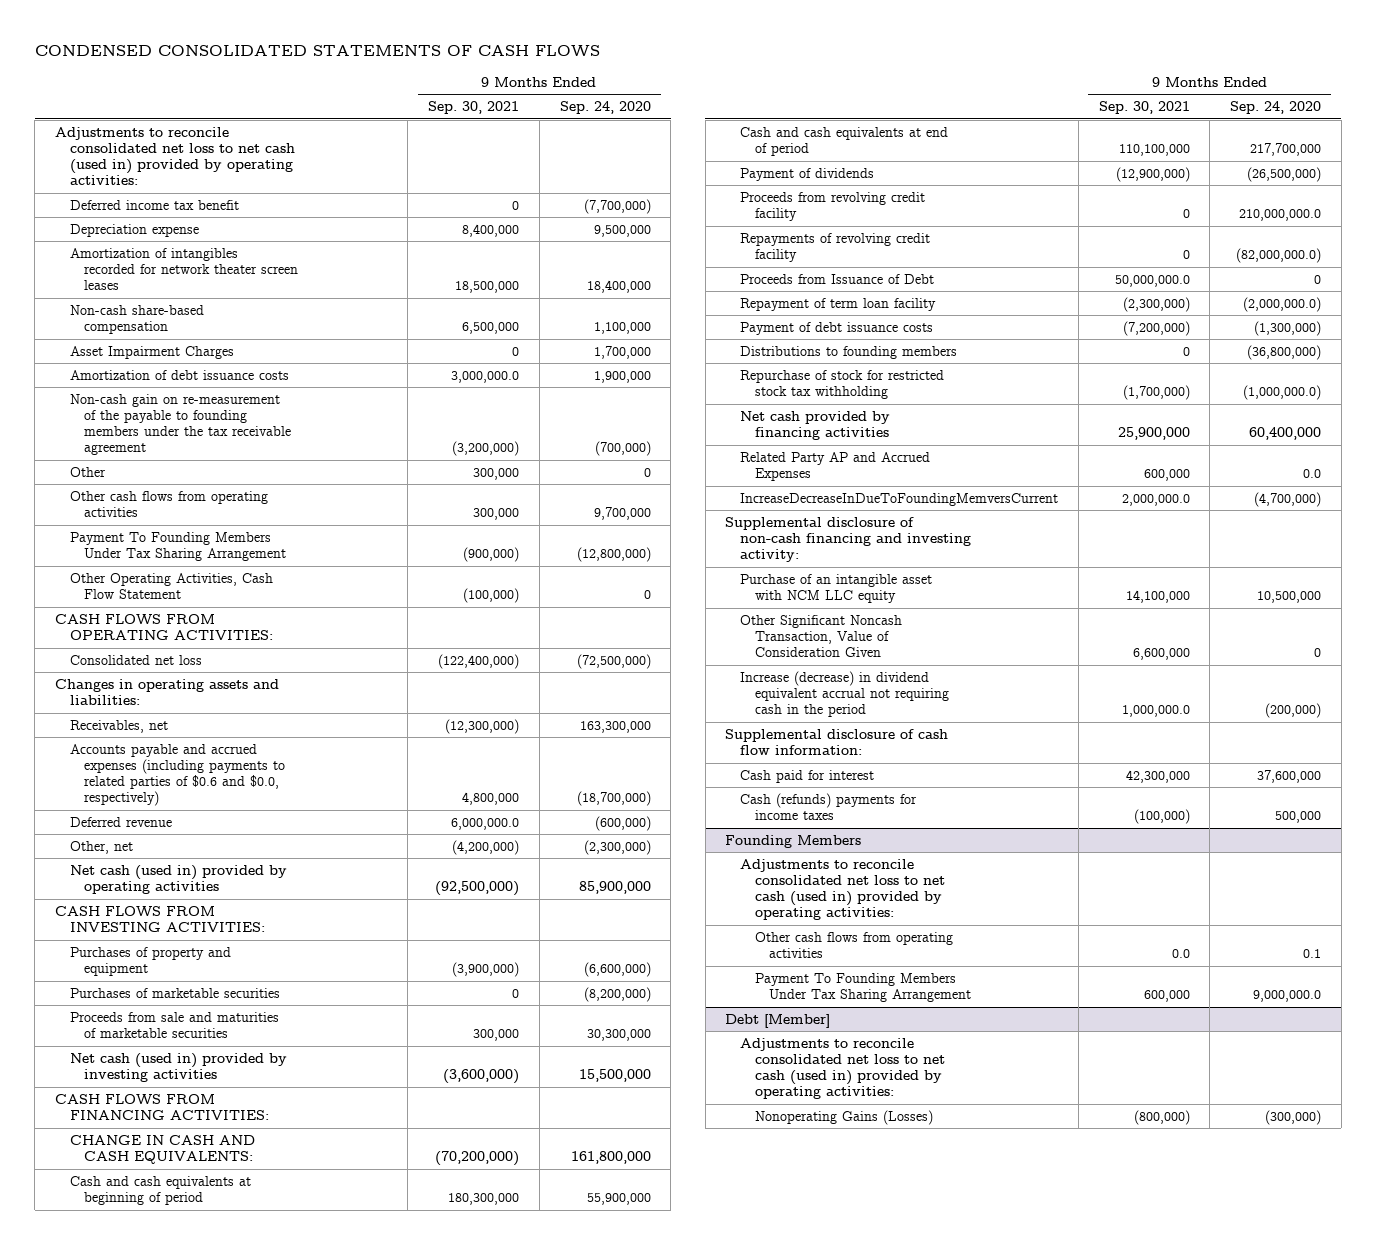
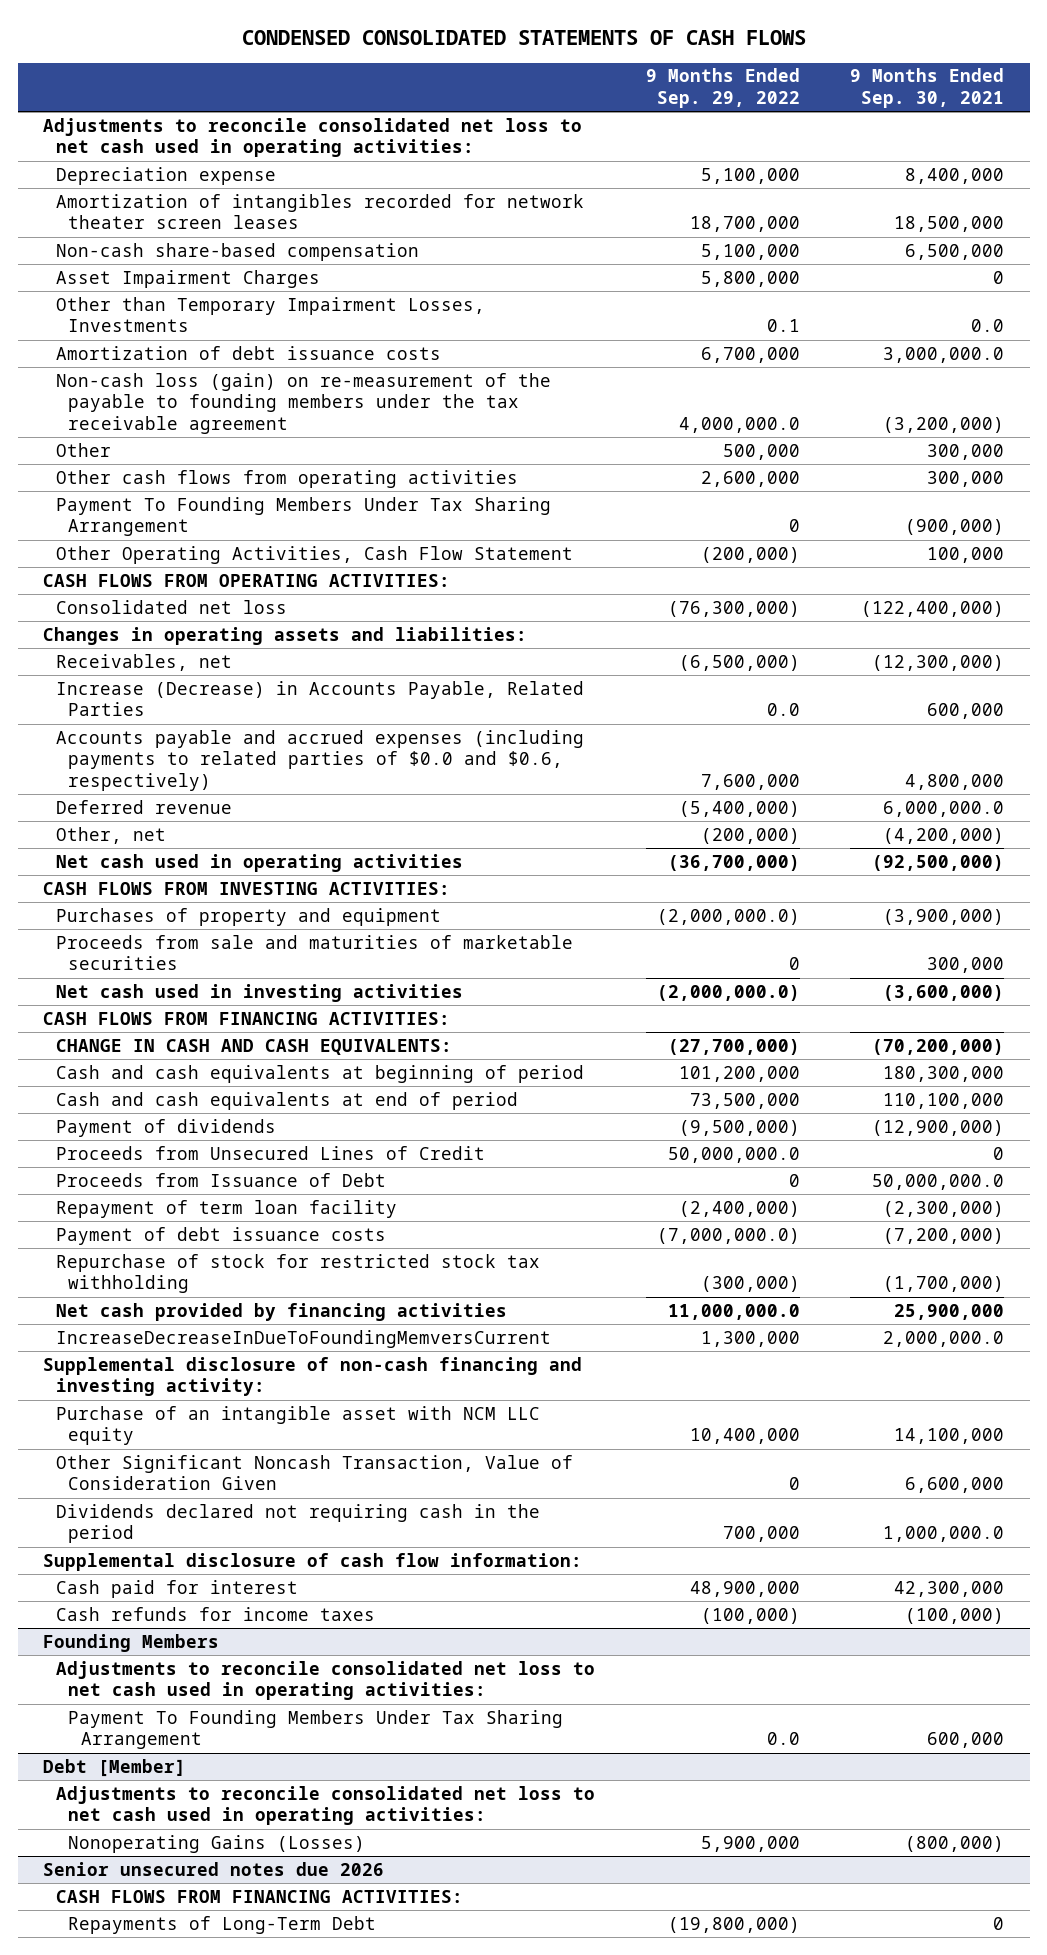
- | 9 Months Ended Sep. 30, 2021 | 9 Months Ended Sep. 24, 2020
+ | 9 Months Ended Sep. 29, 2022 | 9 Months Ended Sep. 30, 2021
- Adjustments to reconcile consolidated net loss to net cash (used in) provided by operating activities:
- Deferred income tax benefit | 0 | (7,700,000)
+ Adjustments to reconcile consolidated net loss to net cash used in operating activities:
+ Other than Temporary Impairment Losses, Investments | 0.1 | 0.0
- Non-cash gain on re-measurement of the payable to founding members under the tax receivable agreement | (3,200,000) | (700,000)
+ Non-cash loss (gain) on re-measurement of the payable to founding members under the tax receivable agreement | 4,000,000.0 | (3,200,000)
- Other Operating Activities, Cash Flow Statement | (100,000) | 0
+ Other Operating Activities, Cash Flow Statement | (200,000) | 100,000
- Accounts payable and accrued expenses (including payments to related parties of $0.6 and $0.0, respectively) | 4,800,000 | (18,700,000)
+ Increase (Decrease) in Accounts Payable, Related Parties | 0.0 | 600,000
+ Accounts payable and accrued expenses (including payments to related parties of $0.0 and $0.6, respectively) | 7,600,000 | 4,800,000
- Net cash (used in) provided by operating activities | (92,500,000) | 85,900,000
+ Net cash used in operating activities | (36,700,000) | (92,500,000)
- Purchases of marketable securities | 0 | (8,200,000)
- Net cash (used in) provided by investing activities | (3,600,000) | 15,500,000
+ Net cash used in investing activities | (2,000,000.0) | (3,600,000)
- Proceeds from revolving credit facility | 0 | 210,000,000.0
- Repayments of revolving credit facility | 0 | (82,000,000.0)
+ Proceeds from Unsecured Lines of Credit | 50,000,000.0 | 0
- Distributions to founding members | 0 | (36,800,000)
- Related Party AP and Accrued Expenses | 600,000 | 0.0
- Increase (decrease) in dividend equivalent accrual not requiring cash in the period | 1,000,000.0 | (200,000)
+ Dividends declared not requiring cash in the period | 700,000 | 1,000,000.0
- Cash (refunds) payments for income taxes | (100,000) | 500,000
+ Cash refunds for income taxes | (100,000) | (100,000)
@ Founding Members
- Adjustments to reconcile consolidated net loss to net cash (used in) provided by operating activities:
- Other cash flows from operating activities | 0.0 | 0.1
+ Adjustments to reconcile consolidated net loss to net cash used in operating activities:
@ Debt [Member]
- Adjustments to reconcile consolidated net loss to net cash (used in) provided by operating activities:
+ Adjustments to reconcile consolidated net loss to net cash used in operating activities:
+ Senior unsecured notes due 2026
+ CASH FLOWS FROM FINANCING ACTIVITIES:
+ Repayments of Long-Term Debt | (19,800,000) | 0

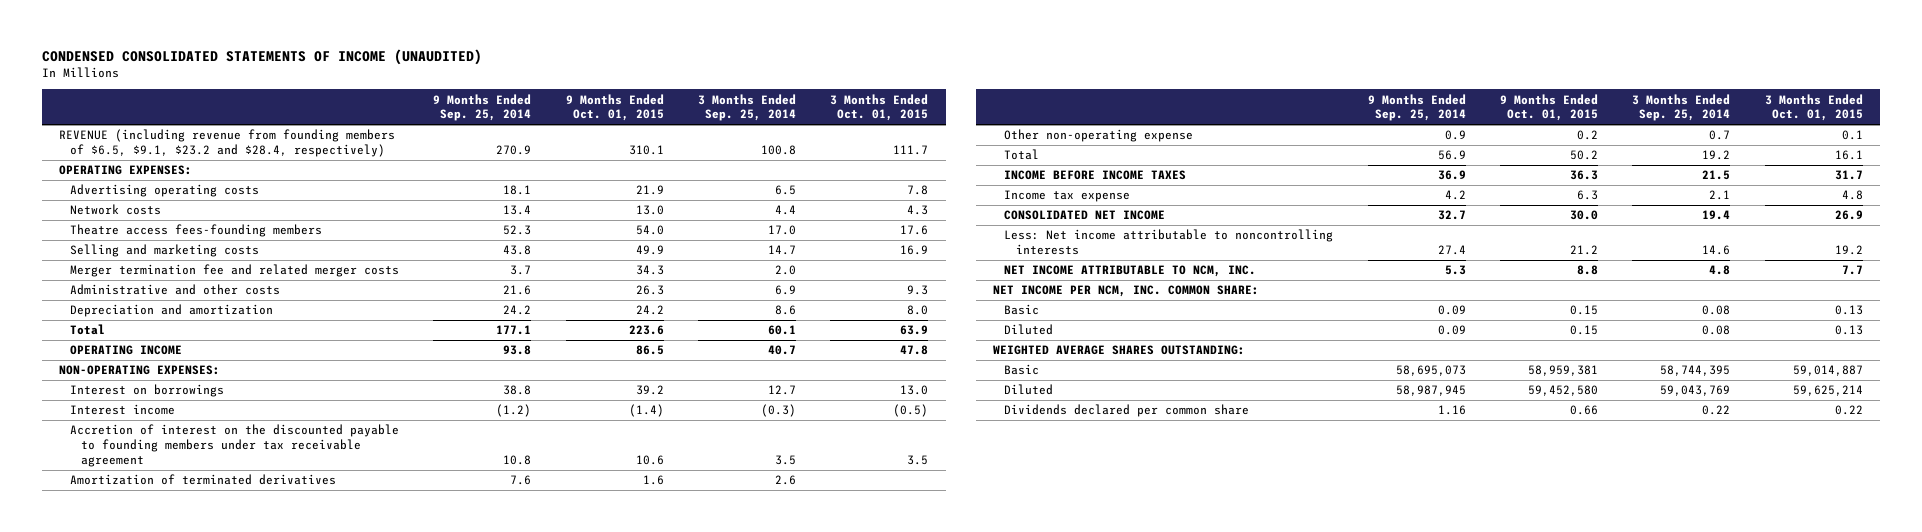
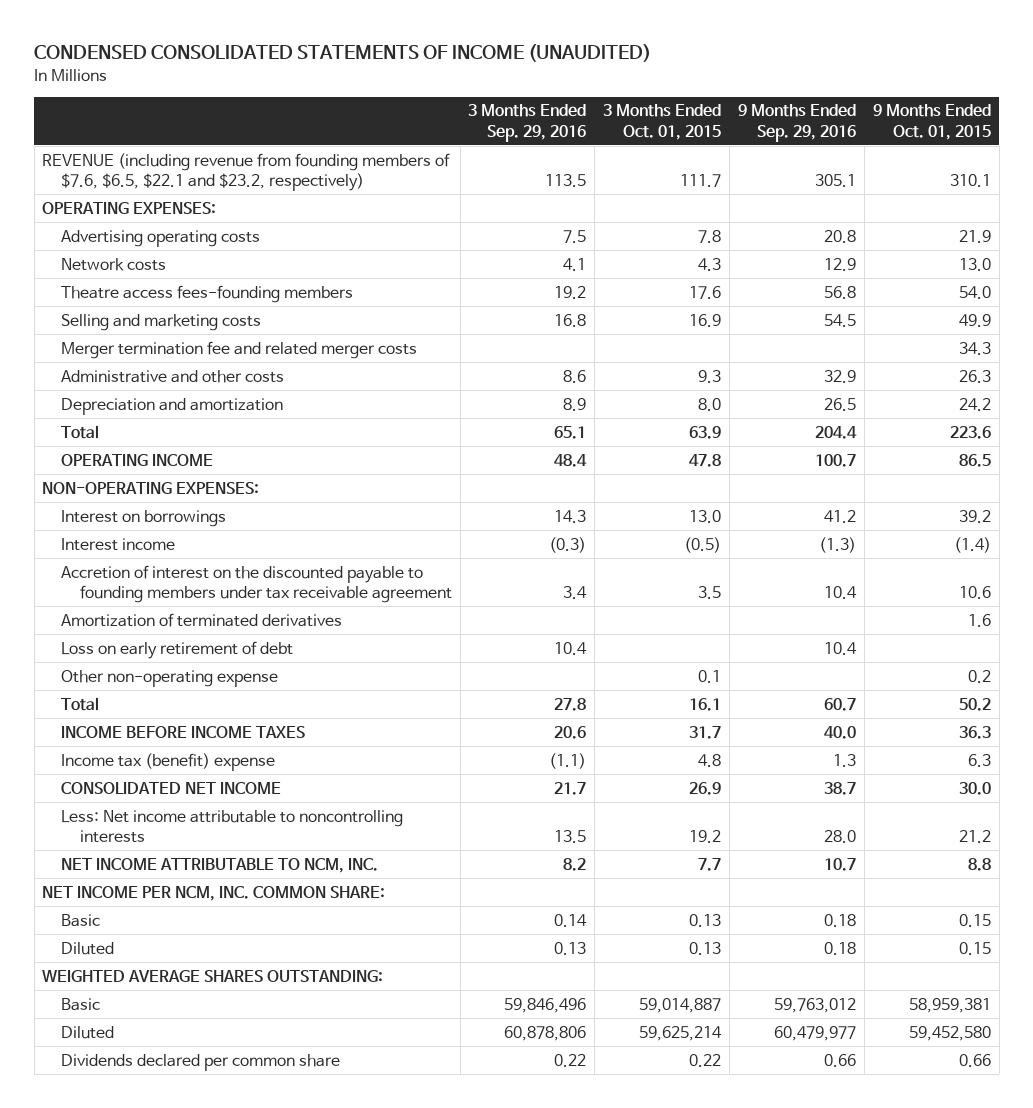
- | 9 Months Ended Sep. 25, 2014 | 9 Months Ended Oct. 01, 2015 | 3 Months Ended Sep. 25, 2014 | 3 Months Ended Oct. 01, 2015
+ | 3 Months Ended Sep. 29, 2016 | 3 Months Ended Oct. 01, 2015 | 9 Months Ended Sep. 29, 2016 | 9 Months Ended Oct. 01, 2015
- REVENUE (including revenue from founding members of $6.5, $9.1, $23.2 and $28.4, respectively) | 270.9 | 310.1 | 100.8 | 111.7
+ REVENUE (including revenue from founding members of $7.6, $6.5, $22.1 and $23.2, respectively) | 113.5 | 111.7 | 305.1 | 310.1
+ Loss on early retirement of debt | 10.4 | | 10.4 |
- Income tax expense | 4.2 | 6.3 | 2.1 | 4.8
+ Income tax (benefit) expense | (1.1) | 4.8 | 1.3 | 6.3

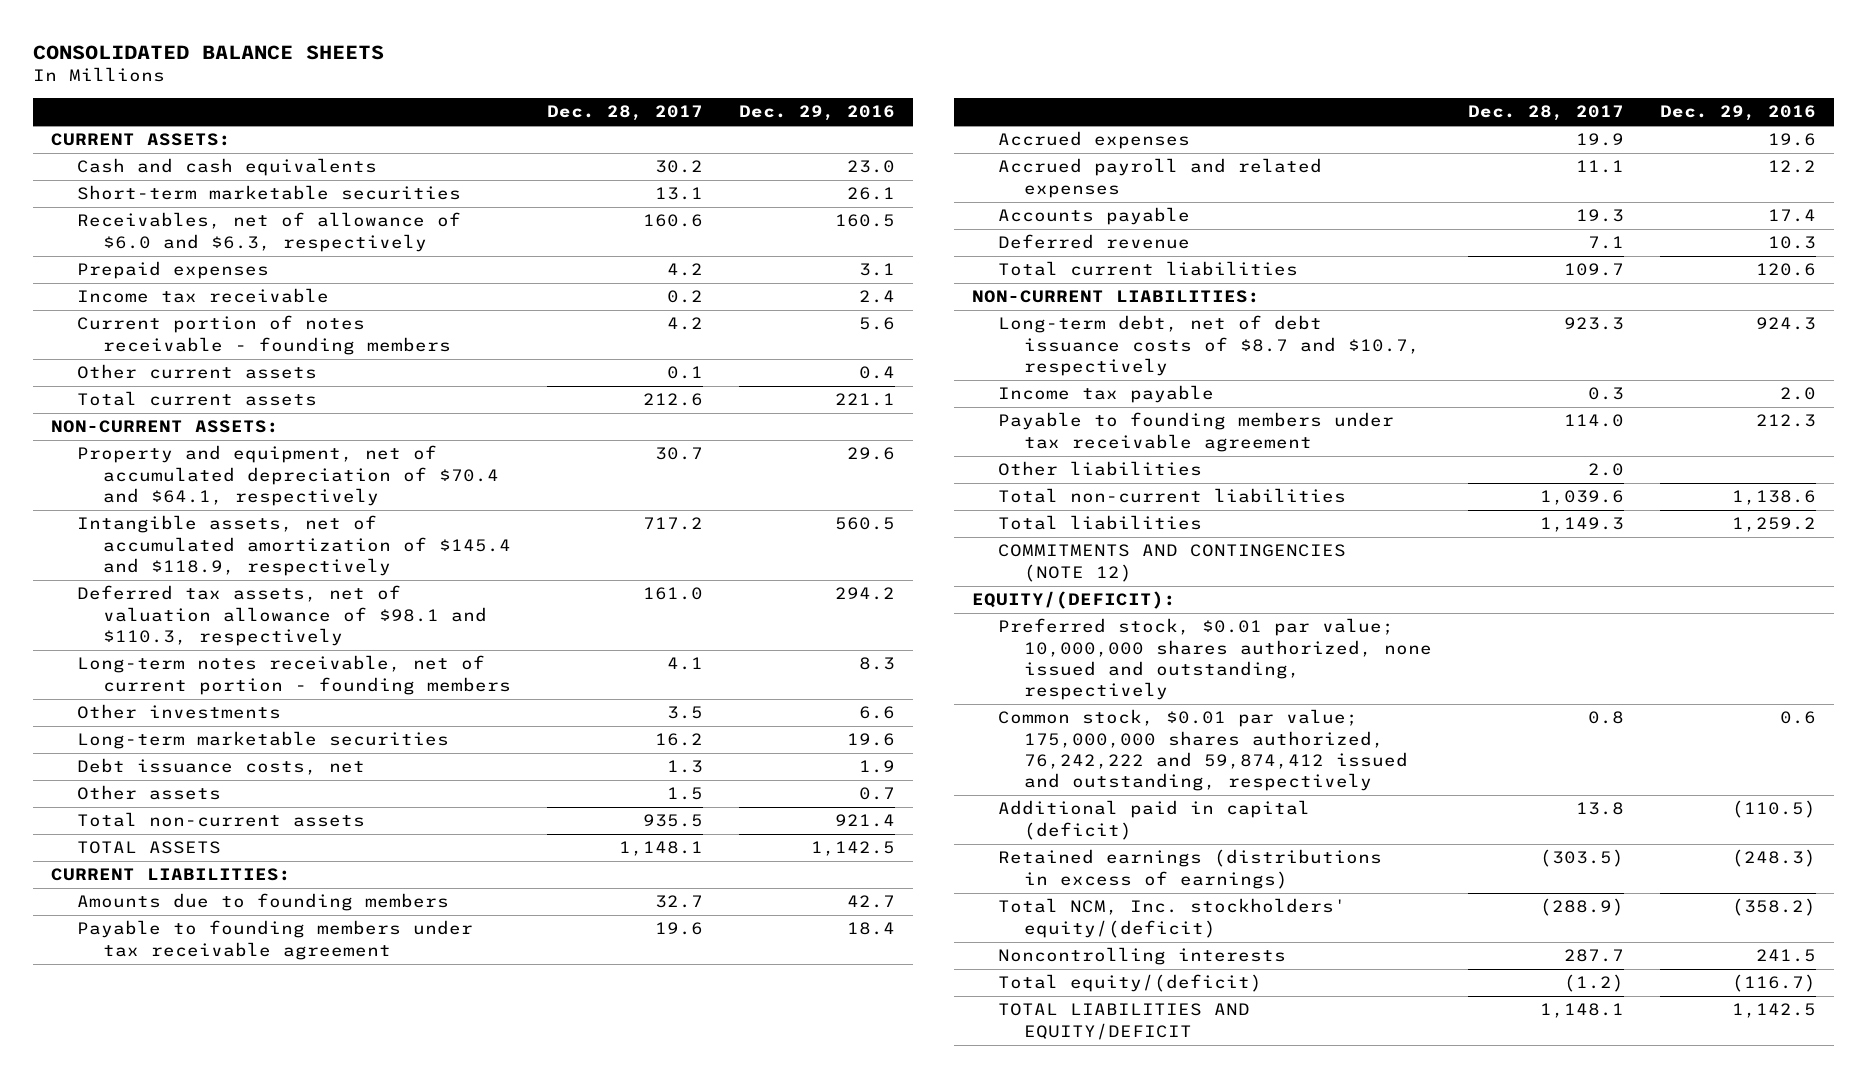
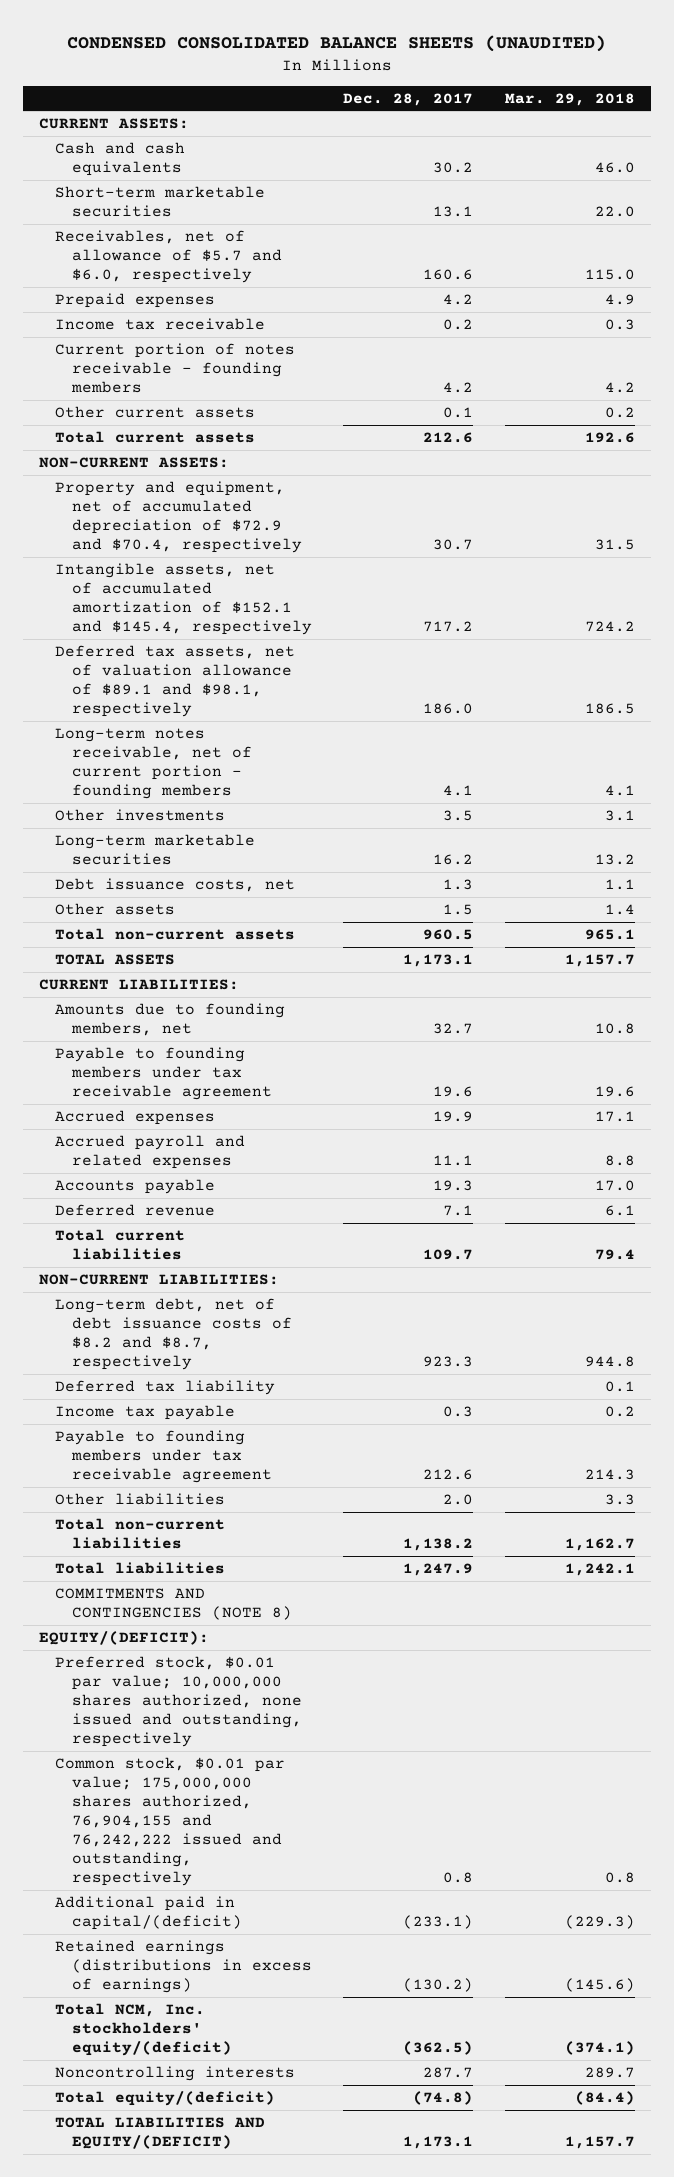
- CONSOLIDATED BALANCE SHEETS
+ CONDENSED CONSOLIDATED BALANCE SHEETS (UNAUDITED)
- | Dec. 28, 2017 | Dec. 29, 2016
+ | Dec. 28, 2017 | Mar. 29, 2018
- Receivables, net of allowance of $6.0 and $6.3, respectively | 160.6 | 160.5
+ Receivables, net of allowance of $5.7 and $6.0, respectively | 160.6 | 115.0
- Property and equipment, net of accumulated depreciation of $70.4 and $64.1, respectively | 30.7 | 29.6
- Intangible assets, net of accumulated amortization of $145.4 and $118.9, respectively | 717.2 | 560.5
- Deferred tax assets, net of valuation allowance of $98.1 and $110.3, respectively | 161.0 | 294.2
+ Property and equipment, net of accumulated depreciation of $72.9 and $70.4, respectively | 30.7 | 31.5
+ Intangible assets, net of accumulated amortization of $152.1 and $145.4, respectively | 717.2 | 724.2
+ Deferred tax assets, net of valuation allowance of $89.1 and $98.1, respectively | 186.0 | 186.5
- Total non-current assets | 935.5 | 921.4
- TOTAL ASSETS | 1,148.1 | 1,142.5
+ Total non-current assets | 960.5 | 965.1
+ TOTAL ASSETS | 1,173.1 | 1,157.7
- Amounts due to founding members | 32.7 | 42.7
+ Amounts due to founding members, net | 32.7 | 10.8
- Long-term debt, net of debt issuance costs of $8.7 and $10.7, respectively | 923.3 | 924.3
+ Long-term debt, net of debt issuance costs of $8.2 and $8.7, respectively | 923.3 | 944.8
+ Deferred tax liability | | 0.1
- Payable to founding members under tax receivable agreement | 114.0 | 212.3
+ Payable to founding members under tax receivable agreement | 212.6 | 214.3
- Total non-current liabilities | 1,039.6 | 1,138.6
- Total liabilities | 1,149.3 | 1,259.2
- COMMITMENTS AND CONTINGENCIES (NOTE 12)
+ Total non-current liabilities | 1,138.2 | 1,162.7
+ Total liabilities | 1,247.9 | 1,242.1
+ COMMITMENTS AND CONTINGENCIES (NOTE 8)
- Common stock, $0.01 par value; 175,000,000 shares authorized, 76,242,222 and 59,874,412 issued and outstanding, respectively | 0.8 | 0.6
- Additional paid in capital (deficit) | 13.8 | (110.5)
- Retained earnings (distributions in excess of earnings) | (303.5) | (248.3)
- Total NCM, Inc. stockholders' equity/(deficit) | (288.9) | (358.2)
+ Common stock, $0.01 par value; 175,000,000 shares authorized, 76,904,155 and 76,242,222 issued and outstanding, respectively | 0.8 | 0.8
+ Additional paid in capital/(deficit) | (233.1) | (229.3)
+ Retained earnings (distributions in excess of earnings) | (130.2) | (145.6)
+ Total NCM, Inc. stockholders' equity/(deficit) | (362.5) | (374.1)
- Total equity/(deficit) | (1.2) | (116.7)
- TOTAL LIABILITIES AND EQUITY/DEFICIT | 1,148.1 | 1,142.5
+ Total equity/(deficit) | (74.8) | (84.4)
+ TOTAL LIABILITIES AND EQUITY/(DEFICIT) | 1,173.1 | 1,157.7

